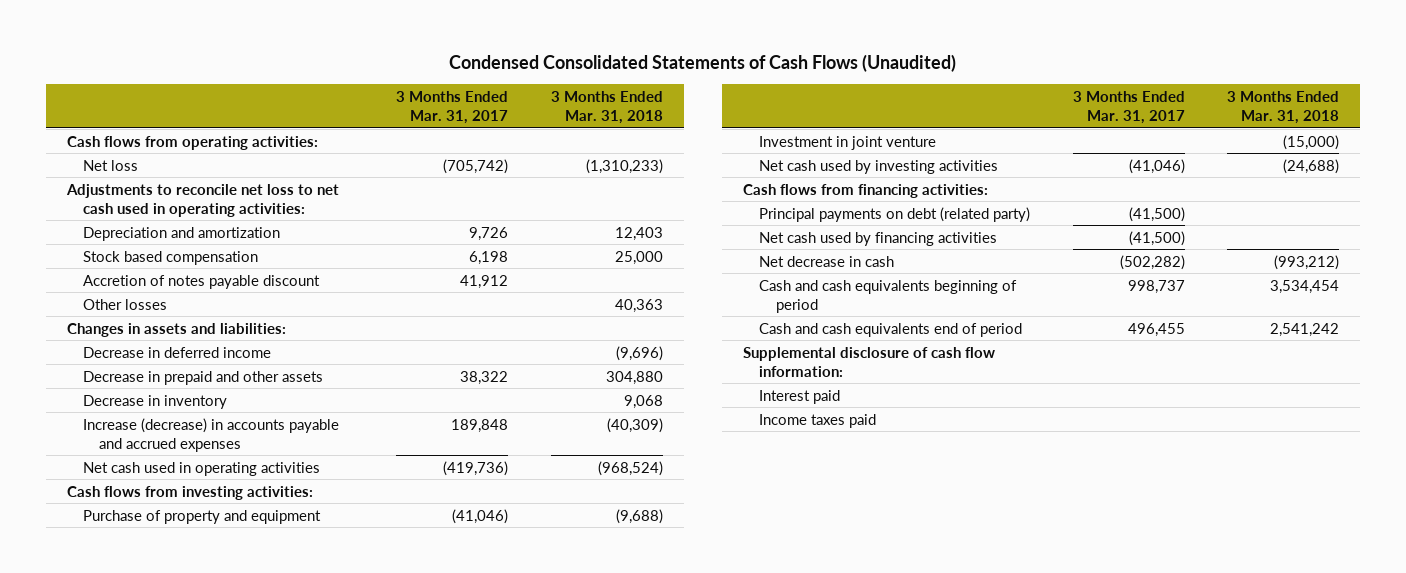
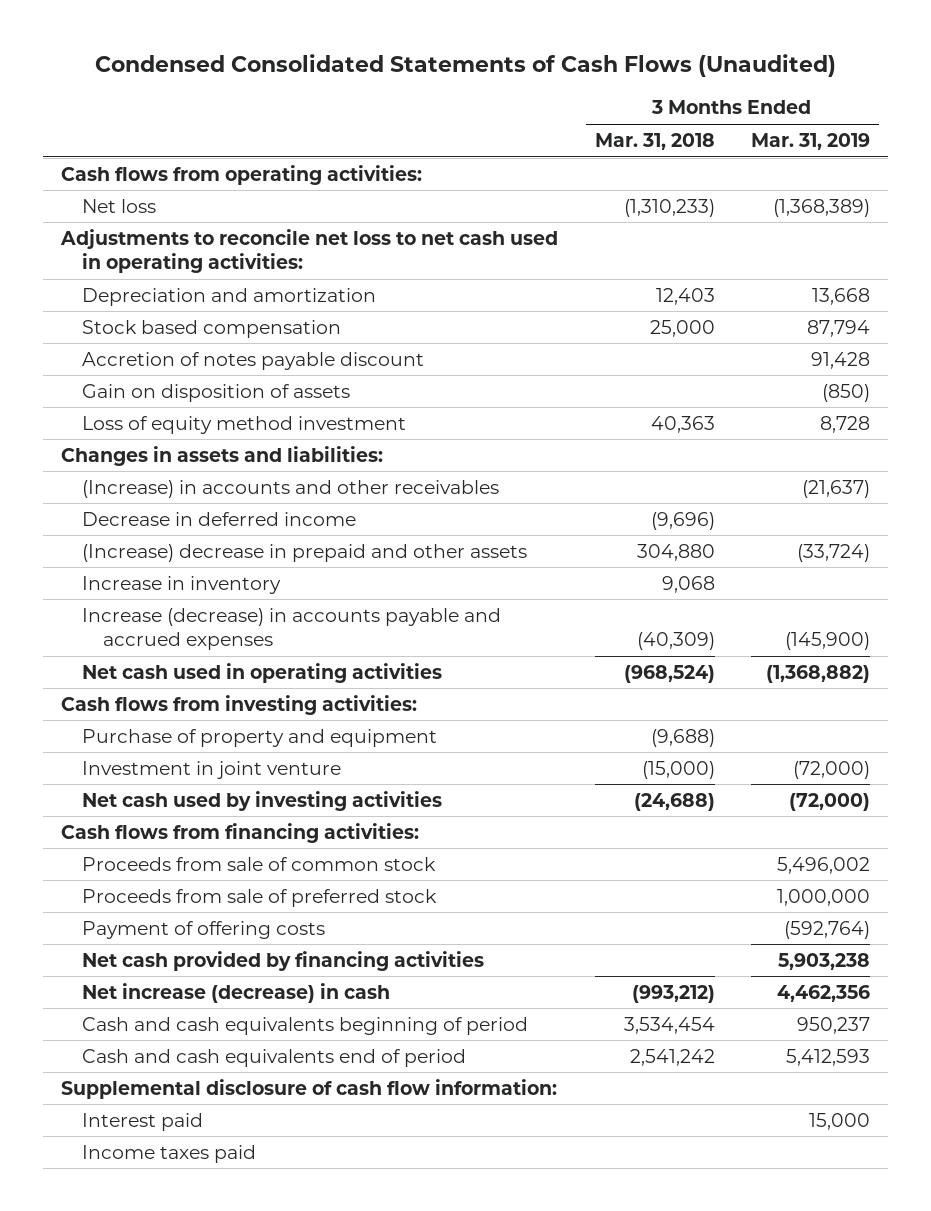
- | 3 Months Ended Mar. 31, 2017 | 3 Months Ended Mar. 31, 2018
+ | 3 Months Ended Mar. 31, 2018 | 3 Months Ended Mar. 31, 2019
- Other losses | | 40,363
+ Gain on disposition of assets | | (850)
+ Loss of equity method investment | 40,363 | 8,728
+ (Increase) in accounts and other receivables | | (21,637)
- Decrease in prepaid and other assets | 38,322 | 304,880
- Decrease in inventory | | 9,068
+ (Increase) decrease in prepaid and other assets | 304,880 | (33,724)
+ Increase in inventory | 9,068 |
- Principal payments on debt (related party) | (41,500) |
- Net cash used by financing activities | (41,500) |
- Net decrease in cash | (502,282) | (993,212)
+ Proceeds from sale of common stock | | 5,496,002
+ Proceeds from sale of preferred stock | | 1,000,000
+ Payment of offering costs | | (592,764)
+ Net cash provided by financing activities | | 5,903,238
+ Net increase (decrease) in cash | (993,212) | 4,462,356

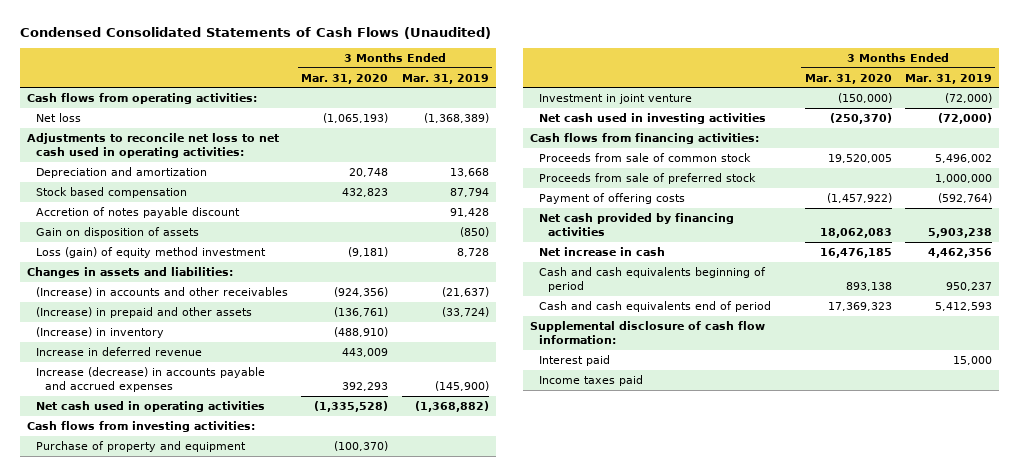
- | 3 Months Ended Mar. 31, 2018 | 3 Months Ended Mar. 31, 2019
+ | 3 Months Ended Mar. 31, 2020 | 3 Months Ended Mar. 31, 2019
- Loss of equity method investment | 40,363 | 8,728
+ Loss (gain) of equity method investment | (9,181) | 8,728
- Decrease in deferred income | (9,696) |
- (Increase) decrease in prepaid and other assets | 304,880 | (33,724)
- Increase in inventory | 9,068 |
+ (Increase) in prepaid and other assets | (136,761) | (33,724)
+ (Increase) in inventory | (488,910) |
+ Increase in deferred revenue | 443,009 |
- Net cash used by investing activities | (24,688) | (72,000)
+ Net cash used in investing activities | (250,370) | (72,000)
- Net increase (decrease) in cash | (993,212) | 4,462,356
+ Net increase in cash | 16,476,185 | 4,462,356

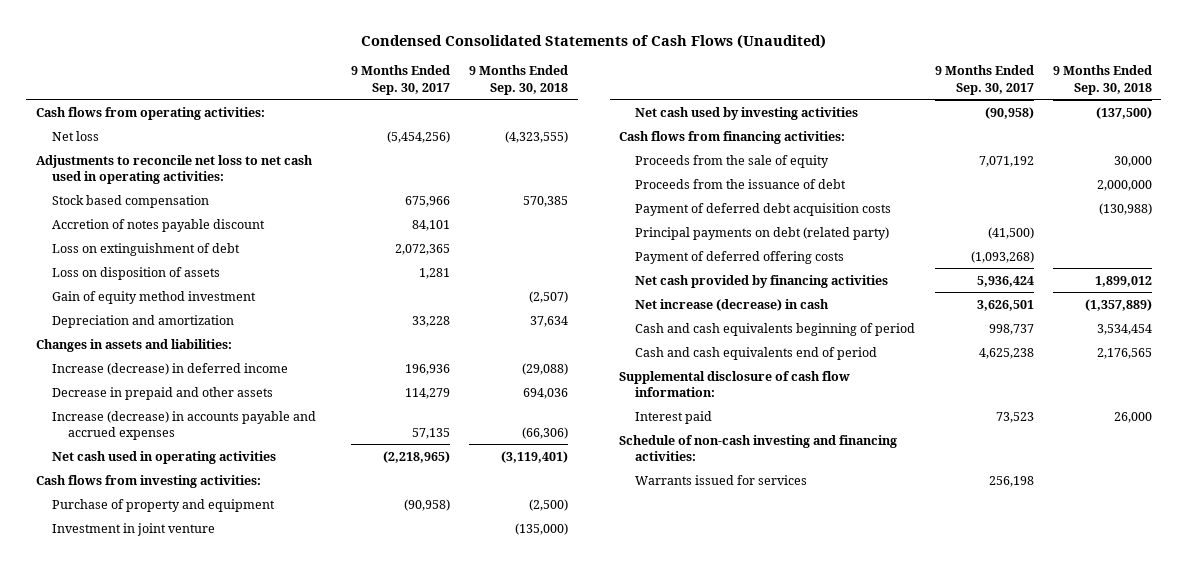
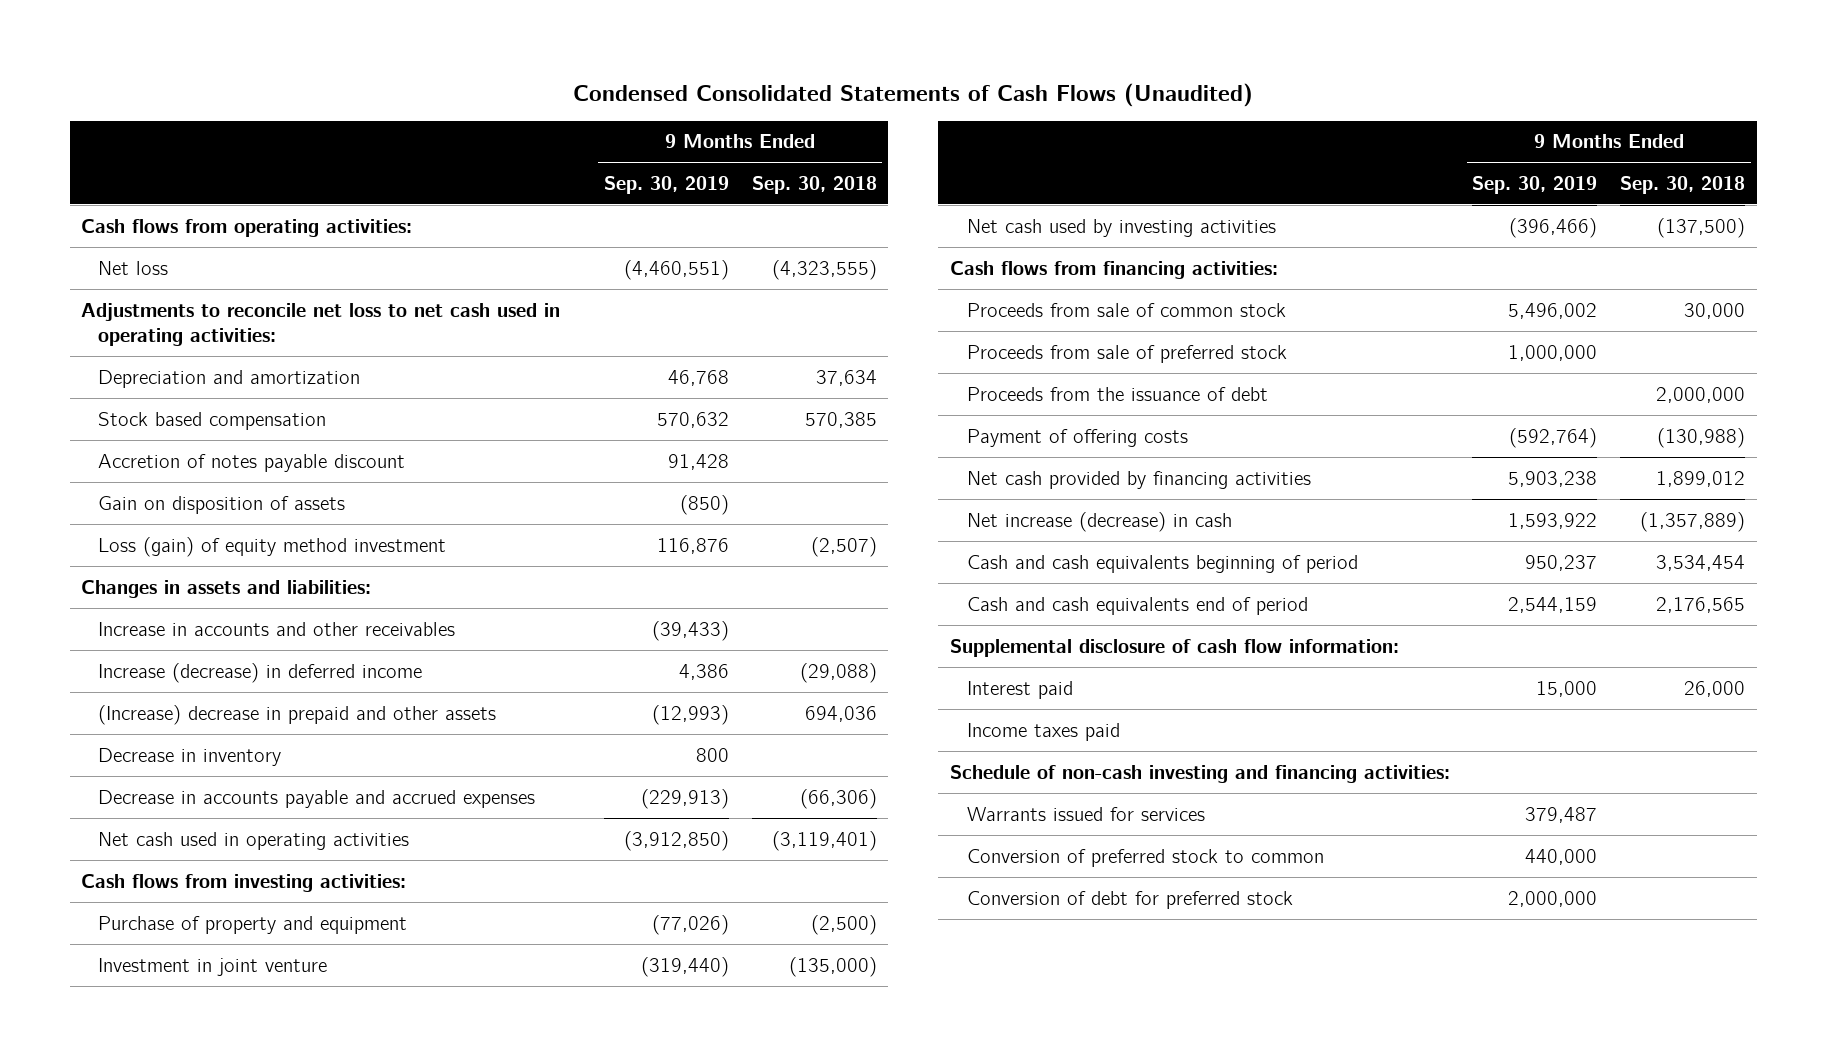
- | 9 Months Ended Sep. 30, 2017 | 9 Months Ended Sep. 30, 2018
+ | 9 Months Ended Sep. 30, 2019 | 9 Months Ended Sep. 30, 2018
moved up: Depreciation and amortization | 46,768 | 37,634
- Loss on extinguishment of debt | 2,072,365 |
- Loss on disposition of assets | 1,281 |
- Gain of equity method investment | | (2,507)
+ Gain on disposition of assets | (850) |
+ Loss (gain) of equity method investment | 116,876 | (2,507)
+ Increase in accounts and other receivables | (39,433) |
- Decrease in prepaid and other assets | 114,279 | 694,036
- Increase (decrease) in accounts payable and accrued expenses | 57,135 | (66,306)
+ (Increase) decrease in prepaid and other assets | (12,993) | 694,036
+ Decrease in inventory | 800 |
+ Decrease in accounts payable and accrued expenses | (229,913) | (66,306)
- Proceeds from the sale of equity | 7,071,192 | 30,000
+ Proceeds from sale of common stock | 5,496,002 | 30,000
+ Proceeds from sale of preferred stock | 1,000,000 |
- Payment of deferred debt acquisition costs | | (130,988)
- Principal payments on debt (related party) | (41,500) |
- Payment of deferred offering costs | (1,093,268) |
+ Payment of offering costs | (592,764) | (130,988)
+ Income taxes paid
+ Conversion of preferred stock to common | 440,000 |
+ Conversion of debt for preferred stock | 2,000,000 |

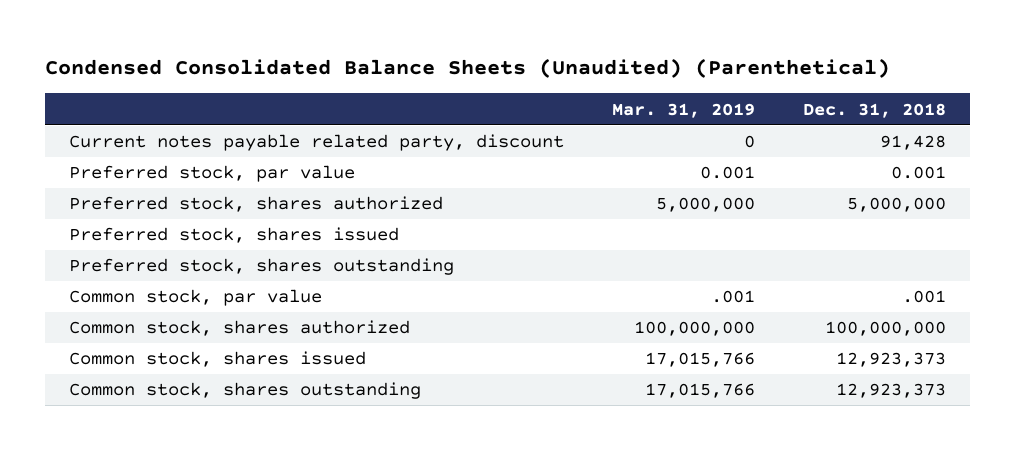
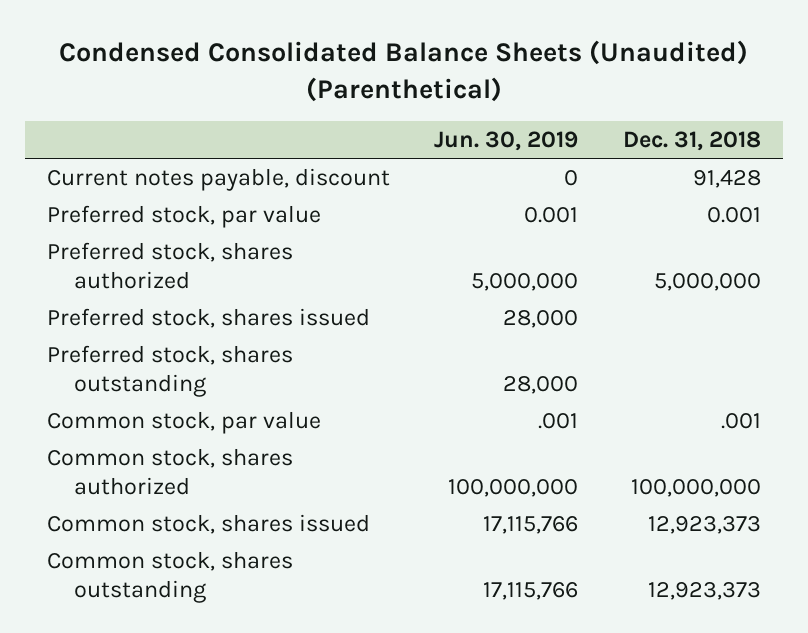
- | Mar. 31, 2019 | Dec. 31, 2018
+ | Jun. 30, 2019 | Dec. 31, 2018
- Current notes payable related party, discount | 0 | 91,428
+ Current notes payable, discount | 0 | 91,428

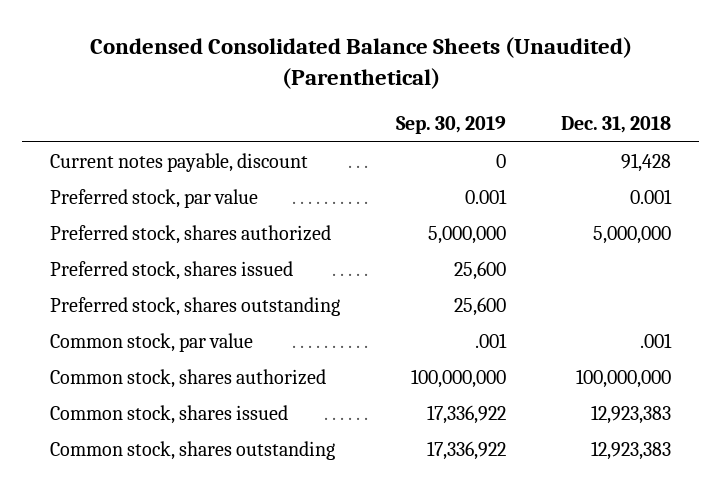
- | Jun. 30, 2019 | Dec. 31, 2018
+ | Sep. 30, 2019 | Dec. 31, 2018
- Common stock, shares issued | 17,115,766 | 12,923,373
- Common stock, shares outstanding | 17,115,766 | 12,923,373
+ Common stock, shares issued | 17,336,922 | 12,923,383
+ Common stock, shares outstanding | 17,336,922 | 12,923,383

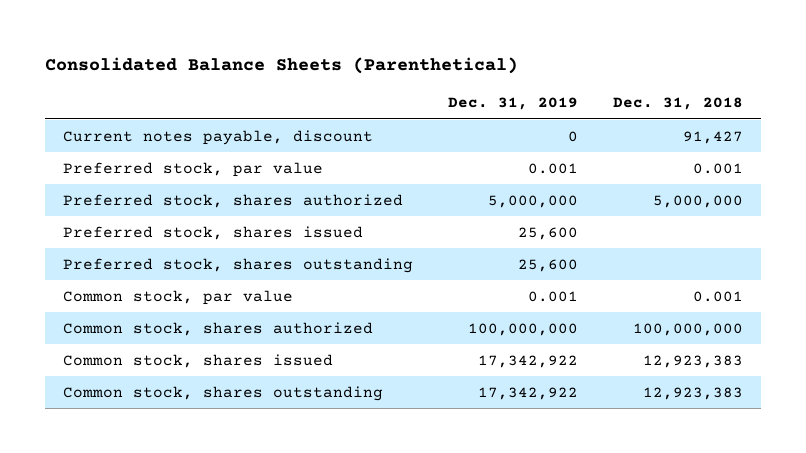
- Condensed Consolidated Balance Sheets (Unaudited) (Parenthetical)
+ Consolidated Balance Sheets (Parenthetical)
- | Sep. 30, 2019 | Dec. 31, 2018
+ | Dec. 31, 2019 | Dec. 31, 2018
- Current notes payable, discount | 0 | 91,428
+ Current notes payable, discount | 0 | 91,427
- Common stock, par value | .001 | .001
+ Common stock, par value | 0.001 | 0.001

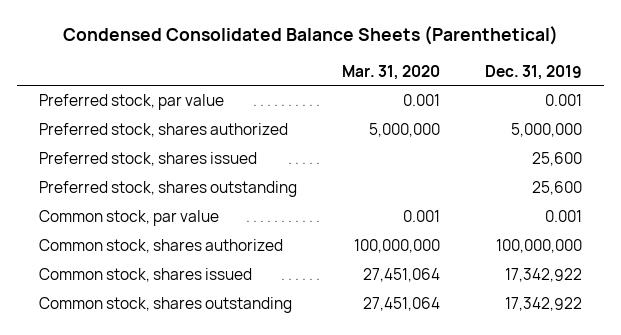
- Consolidated Balance Sheets (Parenthetical)
+ Condensed Consolidated Balance Sheets (Parenthetical)
- | Dec. 31, 2019 | Dec. 31, 2018
+ | Mar. 31, 2020 | Dec. 31, 2019
- Current notes payable, discount | 0 | 91,427

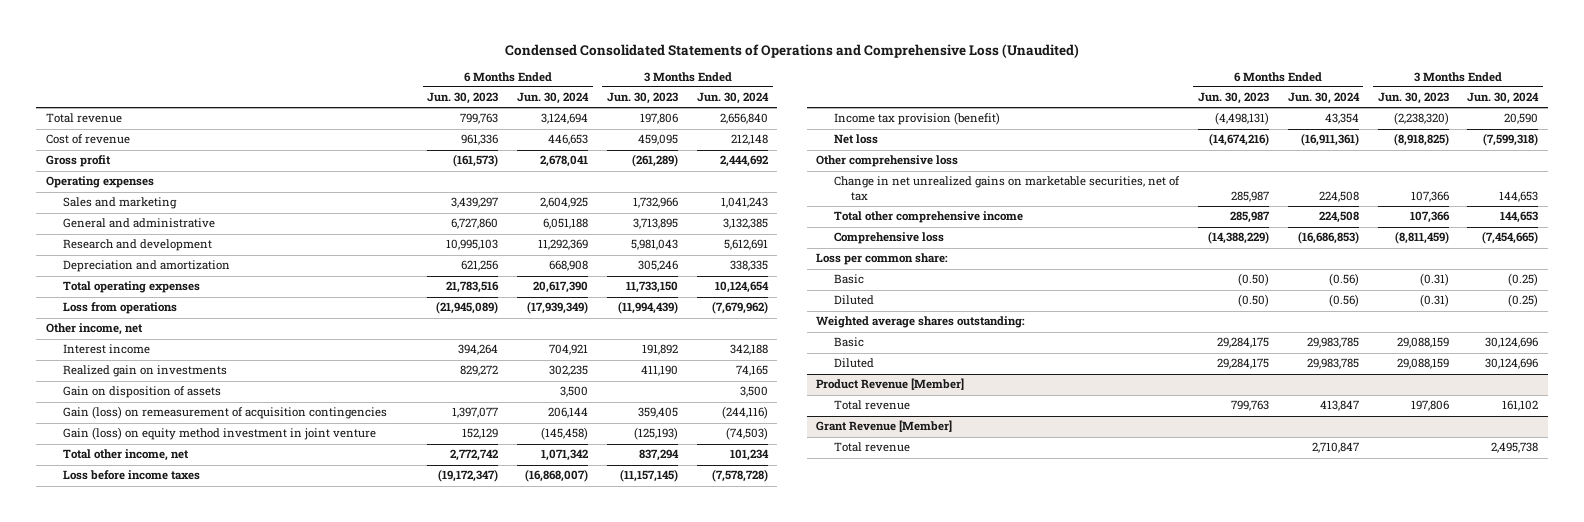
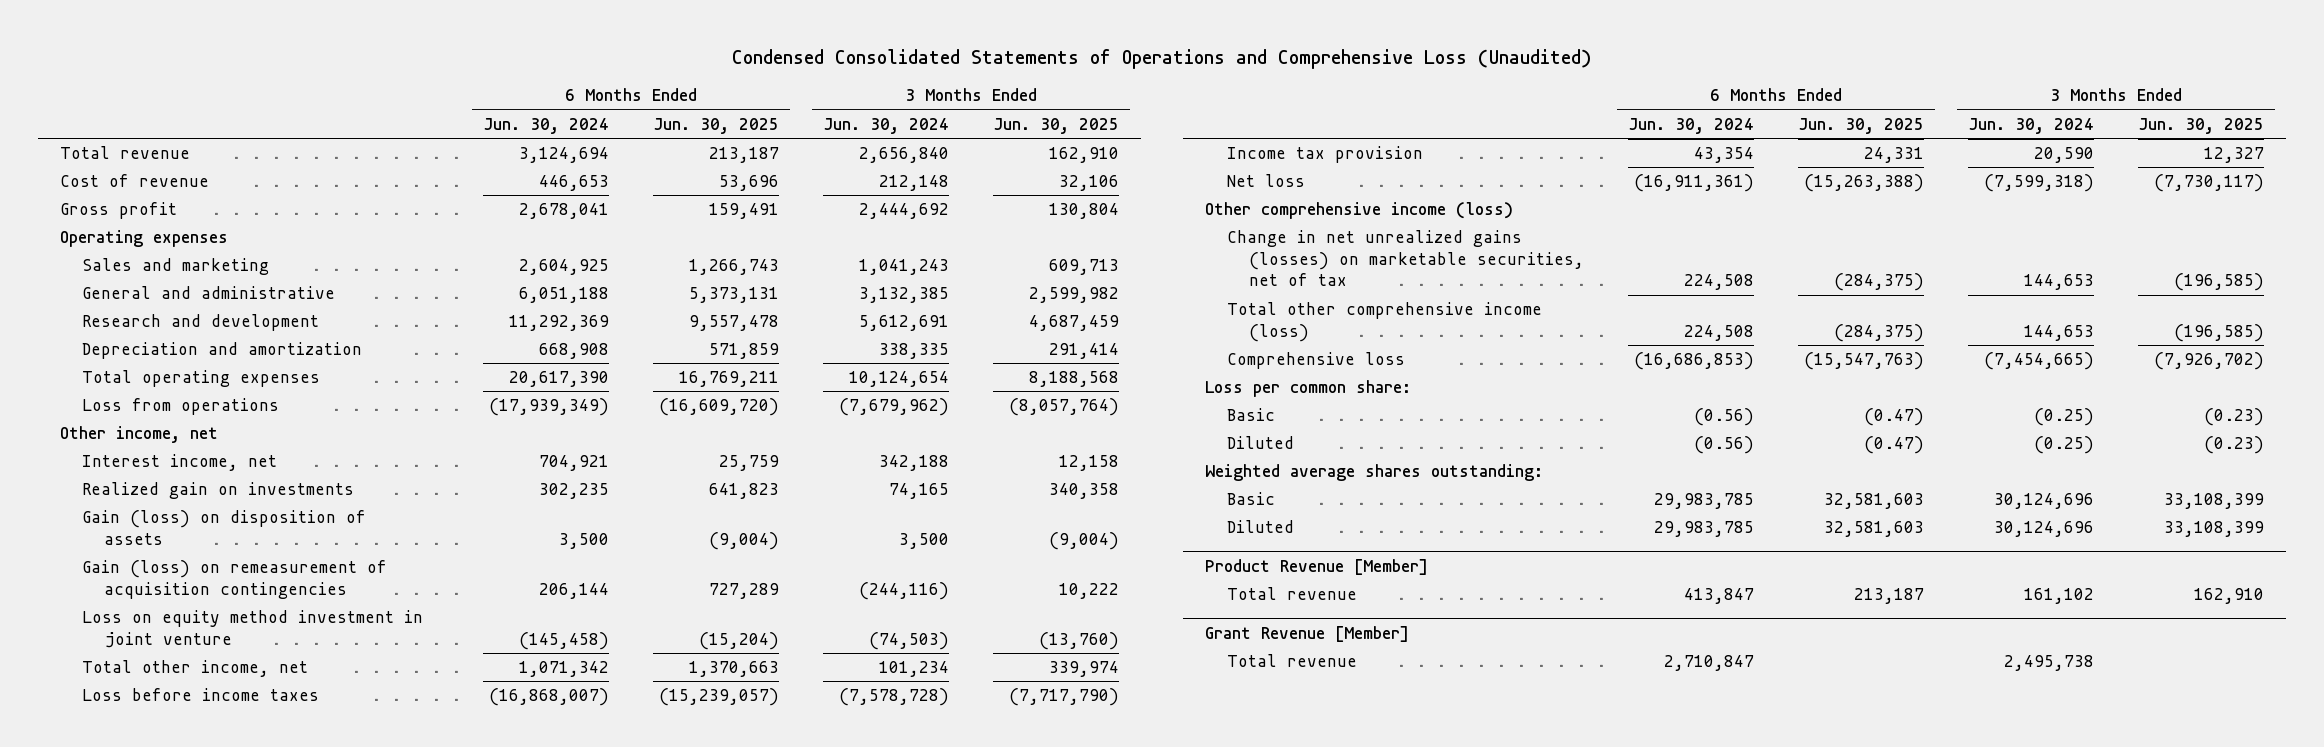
- | 6 Months Ended Jun. 30, 2023 | 6 Months Ended Jun. 30, 2024 | 3 Months Ended Jun. 30, 2023 | 3 Months Ended Jun. 30, 2024
+ | 6 Months Ended Jun. 30, 2024 | 6 Months Ended Jun. 30, 2025 | 3 Months Ended Jun. 30, 2024 | 3 Months Ended Jun. 30, 2025
- Interest income | 394,264 | 704,921 | 191,892 | 342,188
+ Interest income, net | 704,921 | 25,759 | 342,188 | 12,158
- Gain on disposition of assets | | 3,500 | | 3,500
+ Gain (loss) on disposition of assets | 3,500 | (9,004) | 3,500 | (9,004)
- Gain (loss) on equity method investment in joint venture | 152,129 | (145,458) | (125,193) | (74,503)
+ Loss on equity method investment in joint venture | (145,458) | (15,204) | (74,503) | (13,760)
- Income tax provision (benefit) | (4,498,131) | 43,354 | (2,238,320) | 20,590
+ Income tax provision | 43,354 | 24,331 | 20,590 | 12,327
- Other comprehensive loss
- Change in net unrealized gains on marketable securities, net of tax | 285,987 | 224,508 | 107,366 | 144,653
- Total other comprehensive income | 285,987 | 224,508 | 107,366 | 144,653
+ Other comprehensive income (loss)
+ Change in net unrealized gains (losses) on marketable securities, net of tax | 224,508 | (284,375) | 144,653 | (196,585)
+ Total other comprehensive income (loss) | 224,508 | (284,375) | 144,653 | (196,585)

